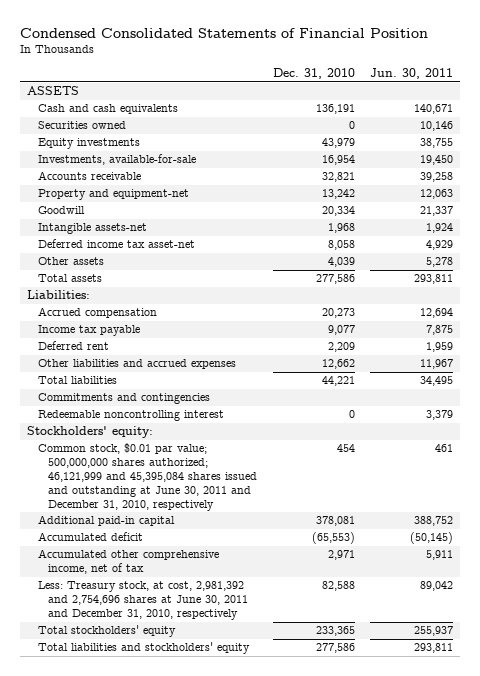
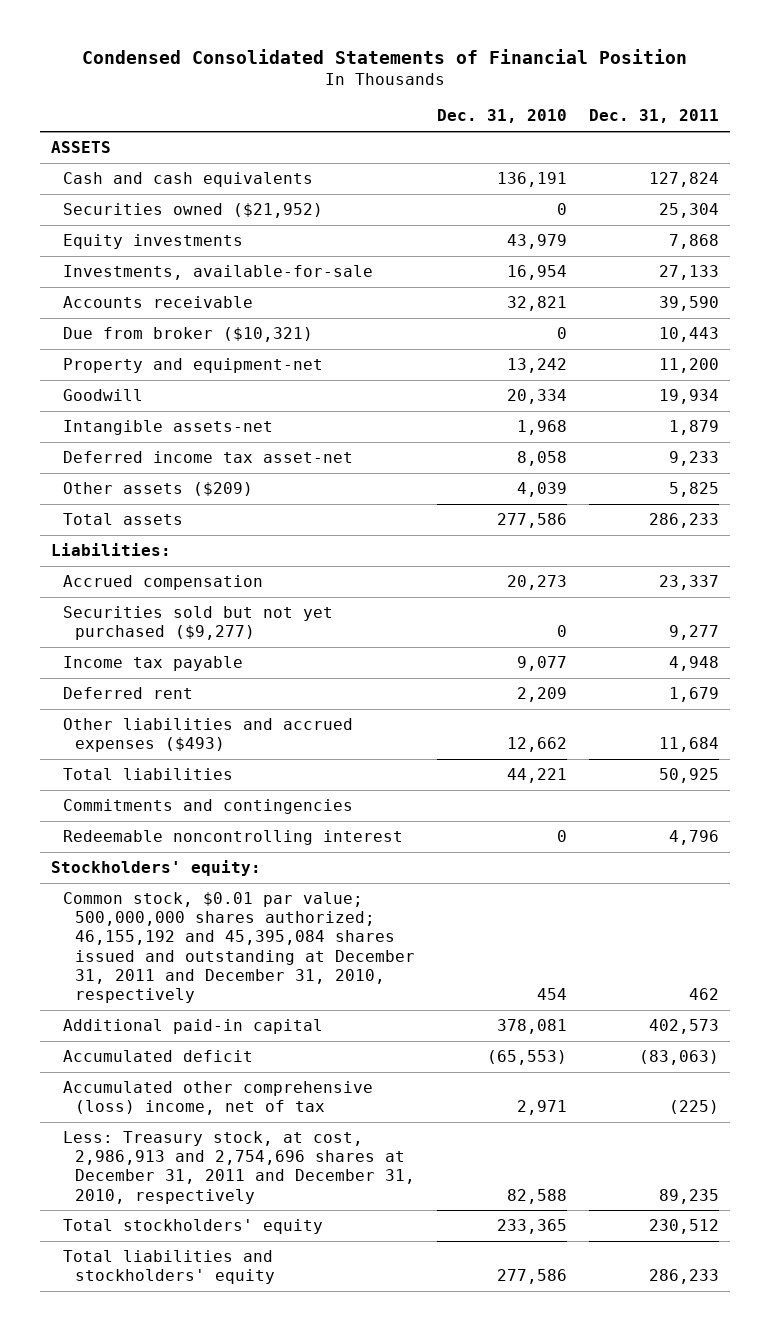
- | Dec. 31, 2010 | Jun. 30, 2011
+ | Dec. 31, 2010 | Dec. 31, 2011
- Securities owned | 0 | 10,146
+ Securities owned ($21,952) | 0 | 25,304
+ Due from broker ($10,321) | 0 | 10,443
- Other assets | 4,039 | 5,278
+ Other assets ($209) | 4,039 | 5,825
+ Securities sold but not yet purchased ($9,277) | 0 | 9,277
- Other liabilities and accrued expenses | 12,662 | 11,967
+ Other liabilities and accrued expenses ($493) | 12,662 | 11,684
- Common stock, $0.01 par value; 500,000,000 shares authorized; 46,121,999 and 45,395,084 shares issued and outstanding at June 30, 2011 and December 31, 2010, respectively | 454 | 461
+ Common stock, $0.01 par value; 500,000,000 shares authorized; 46,155,192 and 45,395,084 shares issued and outstanding at December 31, 2011 and December 31, 2010, respectively | 454 | 462
- Accumulated other comprehensive income, net of tax | 2,971 | 5,911
- Less: Treasury stock, at cost, 2,981,392 and 2,754,696 shares at June 30, 2011 and December 31, 2010, respectively | 82,588 | 89,042
+ Accumulated other comprehensive (loss) income, net of tax | 2,971 | (225)
+ Less: Treasury stock, at cost, 2,986,913 and 2,754,696 shares at December 31, 2011 and December 31, 2010, respectively | 82,588 | 89,235

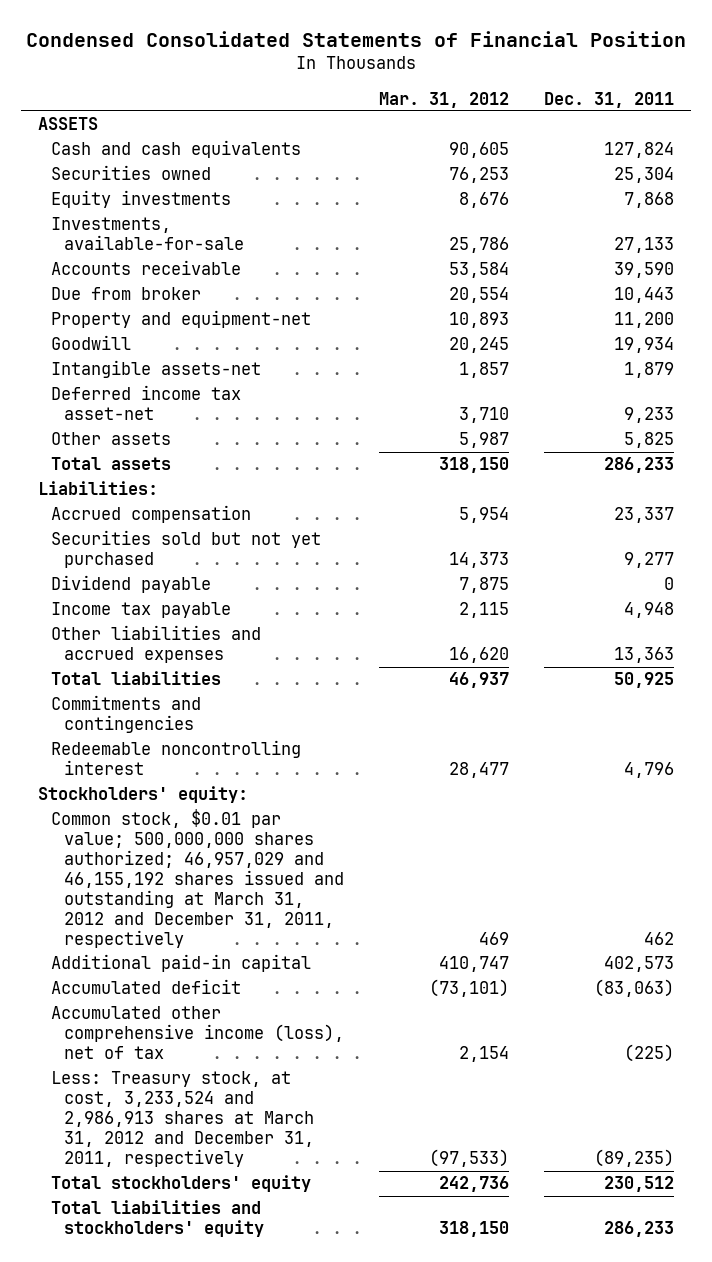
- | Dec. 31, 2010 | Dec. 31, 2011
+ | Mar. 31, 2012 | Dec. 31, 2011
- Securities owned ($21,952) | 0 | 25,304
+ Securities owned | 76,253 | 25,304
- Due from broker ($10,321) | 0 | 10,443
+ Due from broker | 20,554 | 10,443
- Other assets ($209) | 4,039 | 5,825
+ Other assets | 5,987 | 5,825
- Securities sold but not yet purchased ($9,277) | 0 | 9,277
+ Securities sold but not yet purchased | 14,373 | 9,277
+ Dividend payable | 7,875 | 0
- Deferred rent | 2,209 | 1,679
- Other liabilities and accrued expenses ($493) | 12,662 | 11,684
+ Other liabilities and accrued expenses | 16,620 | 13,363
- Common stock, $0.01 par value; 500,000,000 shares authorized; 46,155,192 and 45,395,084 shares issued and outstanding at December 31, 2011 and December 31, 2010, respectively | 454 | 462
+ Common stock, $0.01 par value; 500,000,000 shares authorized; 46,957,029 and 46,155,192 shares issued and outstanding at March 31, 2012 and December 31, 2011, respectively | 469 | 462
- Accumulated other comprehensive (loss) income, net of tax | 2,971 | (225)
- Less: Treasury stock, at cost, 2,986,913 and 2,754,696 shares at December 31, 2011 and December 31, 2010, respectively | 82,588 | 89,235
+ Accumulated other comprehensive income (loss), net of tax | 2,154 | (225)
+ Less: Treasury stock, at cost, 3,233,524 and 2,986,913 shares at March 31, 2012 and December 31, 2011, respectively | (97,533) | (89,235)

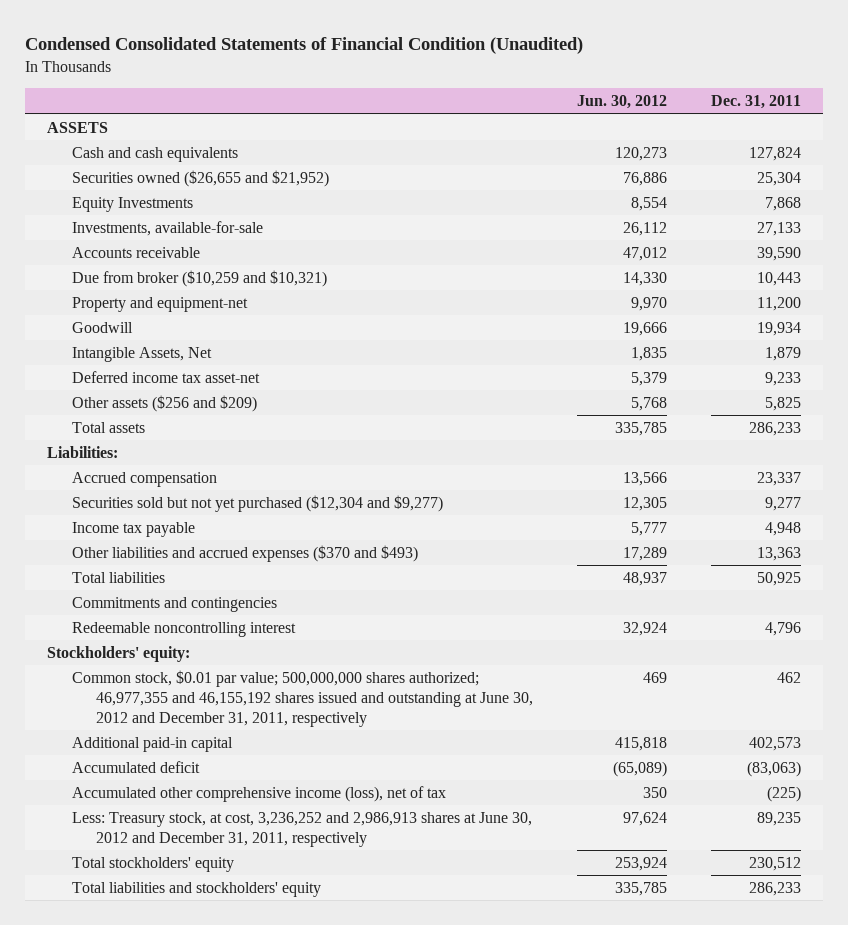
- Condensed Consolidated Statements of Financial Position
+ Condensed Consolidated Statements of Financial Condition (Unaudited)
- | Mar. 31, 2012 | Dec. 31, 2011
+ | Jun. 30, 2012 | Dec. 31, 2011
- Securities owned | 76,253 | 25,304
- Equity investments | 8,676 | 7,868
+ Securities owned ($26,655 and $21,952) | 76,886 | 25,304
+ Equity Investments | 8,554 | 7,868
- Due from broker | 20,554 | 10,443
+ Due from broker ($10,259 and $10,321) | 14,330 | 10,443
- Intangible assets-net | 1,857 | 1,879
+ Intangible Assets, Net | 1,835 | 1,879
- Other assets | 5,987 | 5,825
+ Other assets ($256 and $209) | 5,768 | 5,825
- Securities sold but not yet purchased | 14,373 | 9,277
- Dividend payable | 7,875 | 0
+ Securities sold but not yet purchased ($12,304 and $9,277) | 12,305 | 9,277
- Other liabilities and accrued expenses | 16,620 | 13,363
+ Other liabilities and accrued expenses ($370 and $493) | 17,289 | 13,363
- Common stock, $0.01 par value; 500,000,000 shares authorized; 46,957,029 and 46,155,192 shares issued and outstanding at March 31, 2012 and December 31, 2011, respectively | 469 | 462
+ Common stock, $0.01 par value; 500,000,000 shares authorized; 46,977,355 and 46,155,192 shares issued and outstanding at June 30, 2012 and December 31, 2011, respectively | 469 | 462
- Less: Treasury stock, at cost, 3,233,524 and 2,986,913 shares at March 31, 2012 and December 31, 2011, respectively | (97,533) | (89,235)
+ Less: Treasury stock, at cost, 3,236,252 and 2,986,913 shares at June 30, 2012 and December 31, 2011, respectively | 97,624 | 89,235

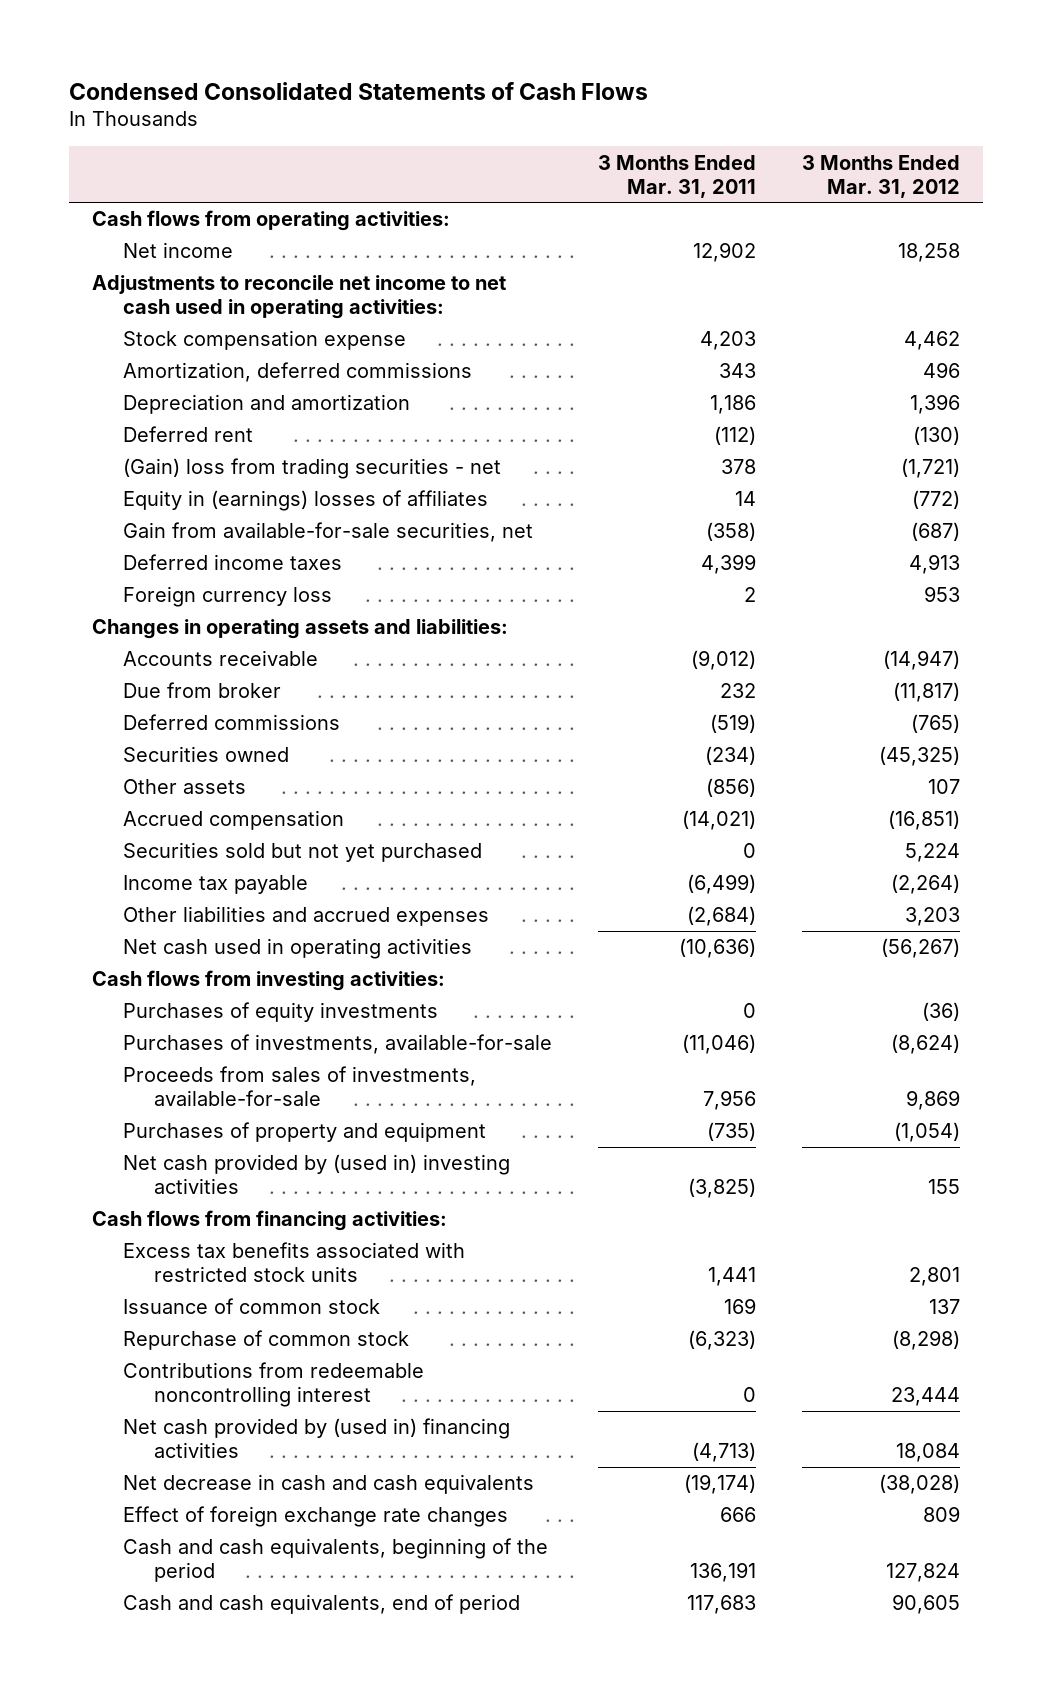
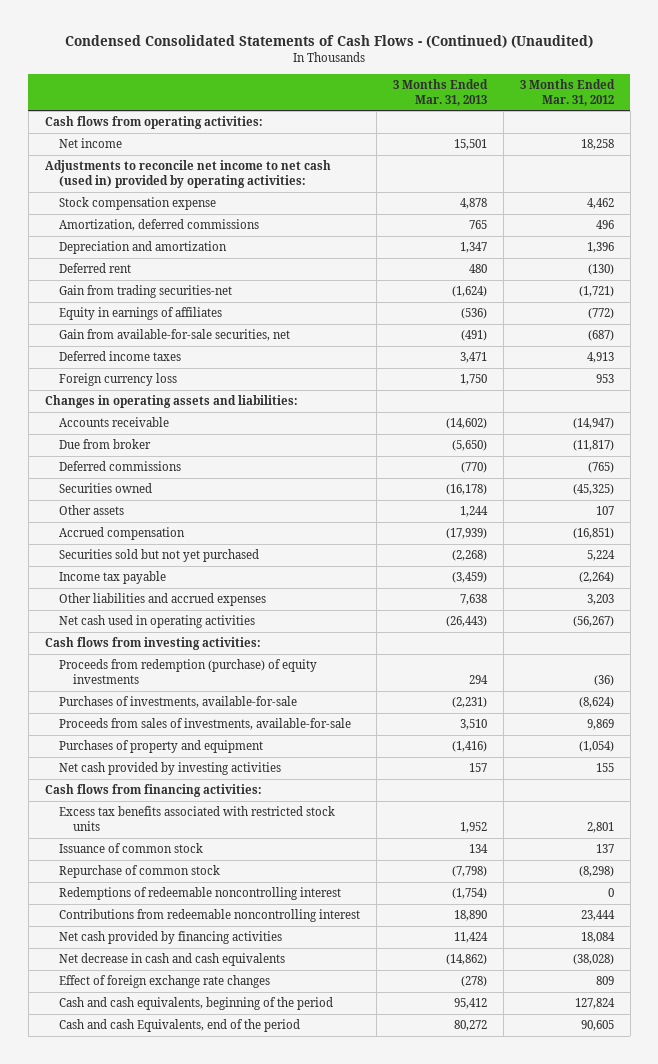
- Condensed Consolidated Statements of Cash Flows
+ Condensed Consolidated Statements of Cash Flows - (Continued) (Unaudited)
- | 3 Months Ended Mar. 31, 2011 | 3 Months Ended Mar. 31, 2012
+ | 3 Months Ended Mar. 31, 2013 | 3 Months Ended Mar. 31, 2012
- Adjustments to reconcile net income to net cash used in operating activities:
+ Adjustments to reconcile net income to net cash (used in) provided by operating activities:
- (Gain) loss from trading securities - net | 378 | (1,721)
- Equity in (earnings) losses of affiliates | 14 | (772)
+ Gain from trading securities-net | (1,624) | (1,721)
+ Equity in earnings of affiliates | (536) | (772)
- Purchases of equity investments | 0 | (36)
+ Proceeds from redemption (purchase) of equity investments | 294 | (36)
- Net cash provided by (used in) investing activities | (3,825) | 155
+ Net cash provided by investing activities | 157 | 155
+ Redemptions of redeemable noncontrolling interest | (1,754) | 0
- Net cash provided by (used in) financing activities | (4,713) | 18,084
+ Net cash provided by financing activities | 11,424 | 18,084
- Cash and cash equivalents, end of period | 117,683 | 90,605
+ Cash and cash Equivalents, end of the period | 80,272 | 90,605

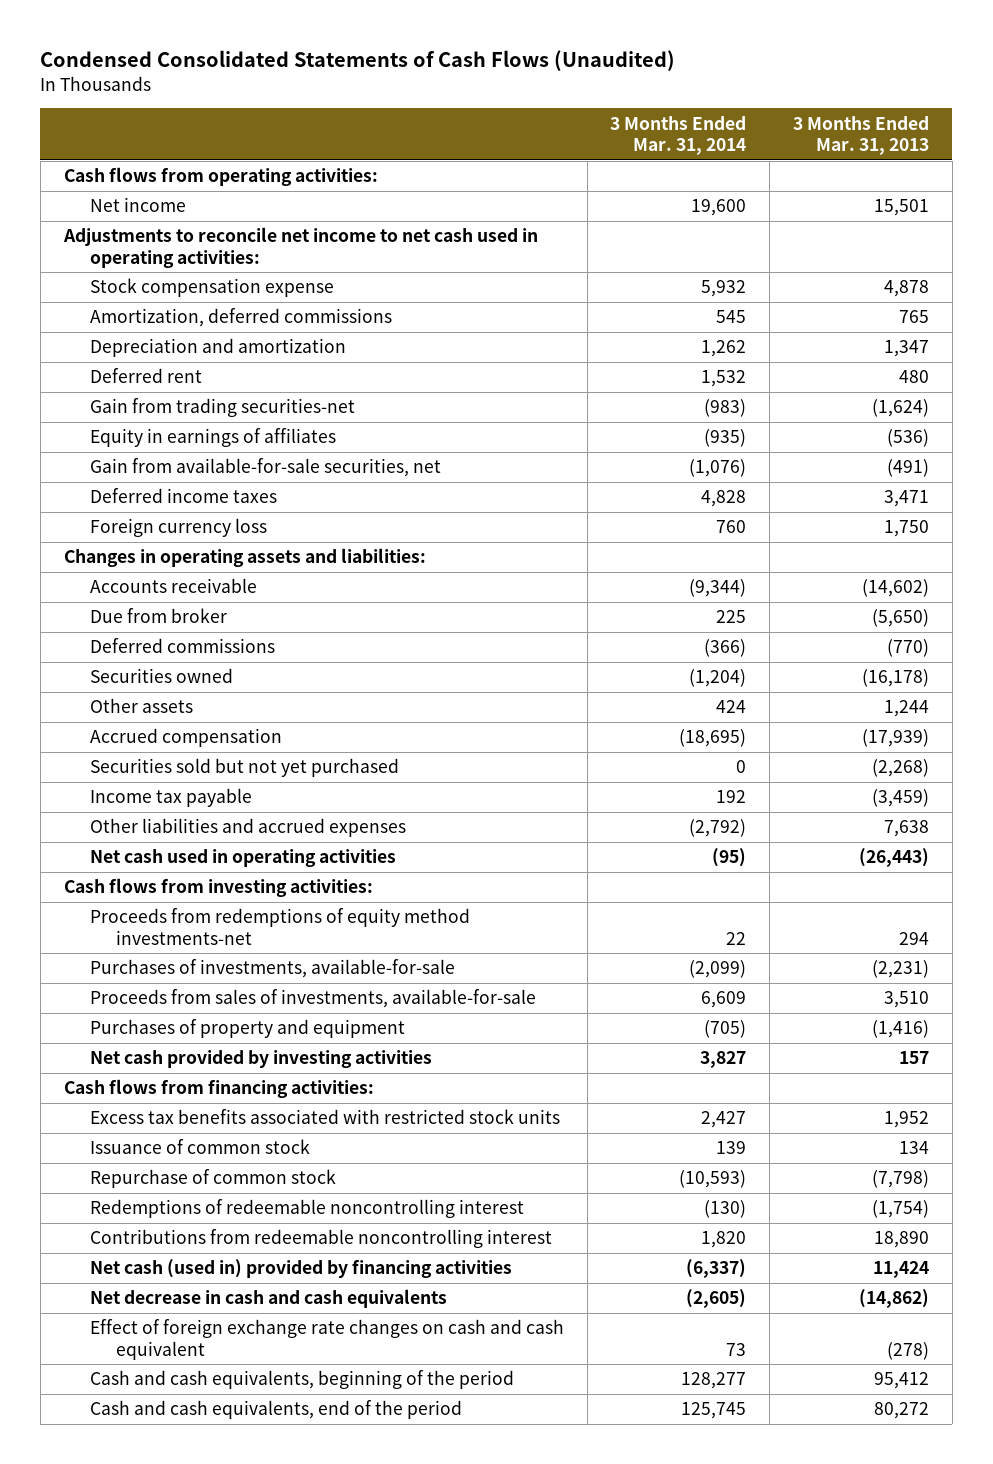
- Condensed Consolidated Statements of Cash Flows - (Continued) (Unaudited)
+ Condensed Consolidated Statements of Cash Flows (Unaudited)
- | 3 Months Ended Mar. 31, 2013 | 3 Months Ended Mar. 31, 2012
+ | 3 Months Ended Mar. 31, 2014 | 3 Months Ended Mar. 31, 2013
- Adjustments to reconcile net income to net cash (used in) provided by operating activities:
+ Adjustments to reconcile net income to net cash used in operating activities:
- Proceeds from redemption (purchase) of equity investments | 294 | (36)
+ Proceeds from redemptions of equity method investments-net | 22 | 294
- Net cash provided by financing activities | 11,424 | 18,084
+ Net cash (used in) provided by financing activities | (6,337) | 11,424
- Effect of foreign exchange rate changes | (278) | 809
+ Effect of foreign exchange rate changes on cash and cash equivalent | 73 | (278)
- Cash and cash Equivalents, end of the period | 80,272 | 90,605
+ Cash and cash equivalents, end of the period | 125,745 | 80,272

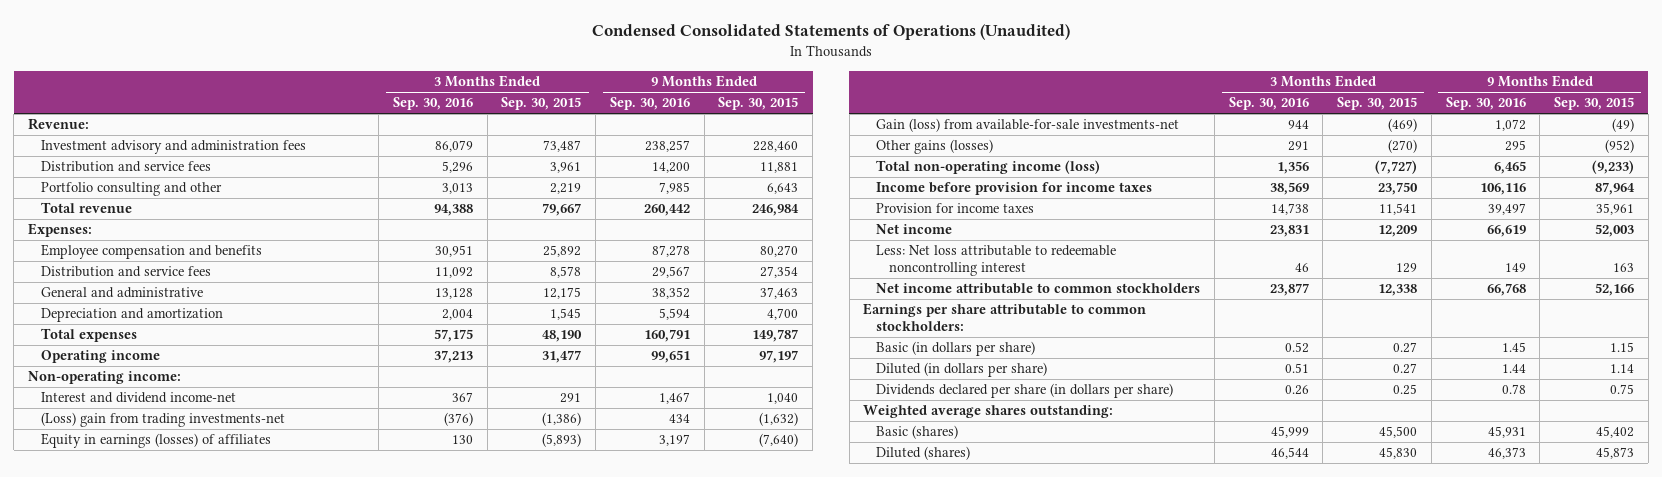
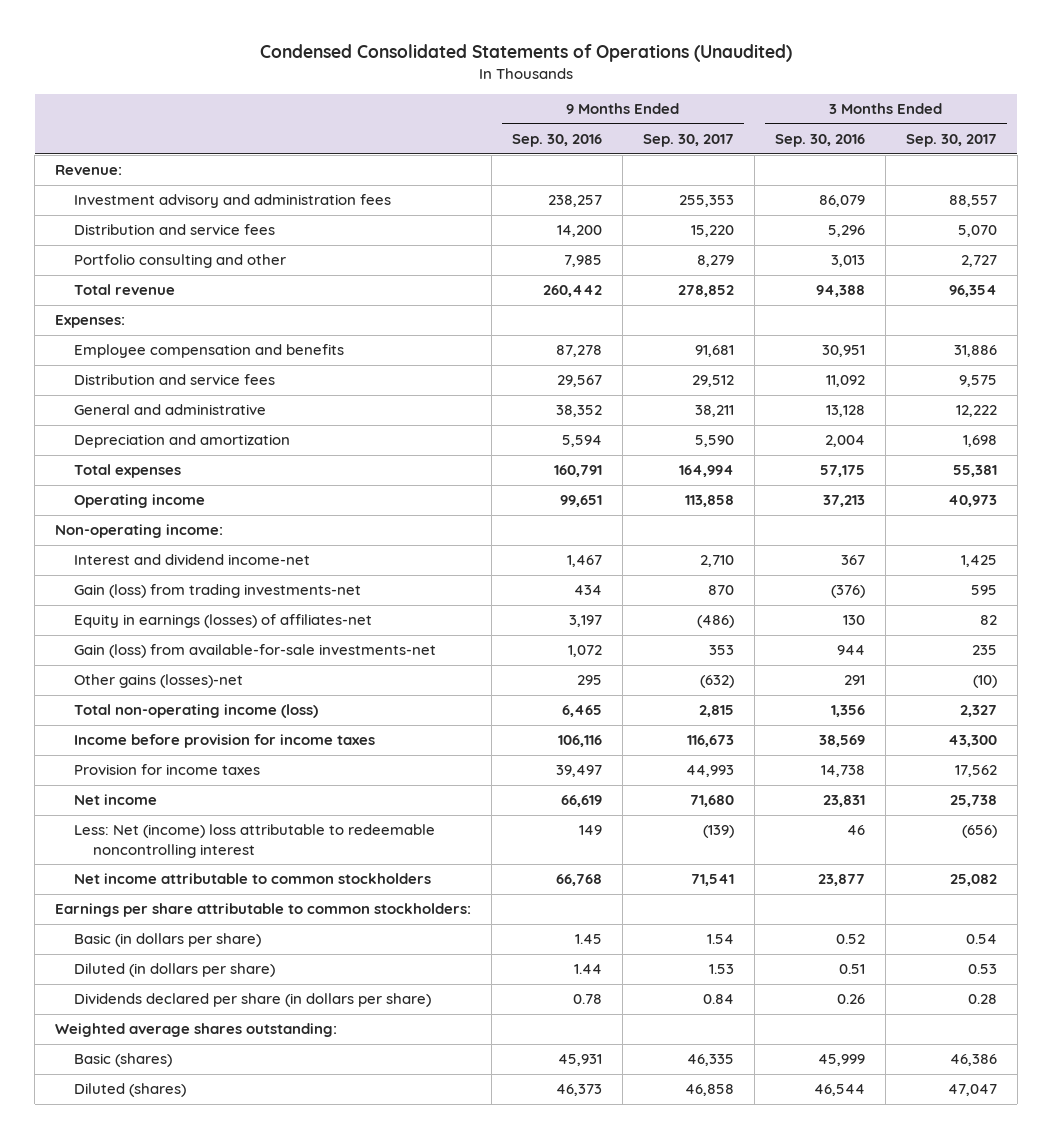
- | 3 Months Ended Sep. 30, 2016 | 3 Months Ended Sep. 30, 2015 | 9 Months Ended Sep. 30, 2016 | 9 Months Ended Sep. 30, 2015
+ | 9 Months Ended Sep. 30, 2016 | 9 Months Ended Sep. 30, 2017 | 3 Months Ended Sep. 30, 2016 | 3 Months Ended Sep. 30, 2017
- (Loss) gain from trading investments-net | (376) | (1,386) | 434 | (1,632)
- Equity in earnings (losses) of affiliates | 130 | (5,893) | 3,197 | (7,640)
+ Gain (loss) from trading investments-net | 434 | 870 | (376) | 595
+ Equity in earnings (losses) of affiliates-net | 3,197 | (486) | 130 | 82
- Other gains (losses) | 291 | (270) | 295 | (952)
+ Other gains (losses)-net | 295 | (632) | 291 | (10)
- Less: Net loss attributable to redeemable noncontrolling interest | 46 | 129 | 149 | 163
+ Less: Net (income) loss attributable to redeemable noncontrolling interest | 149 | (139) | 46 | (656)

